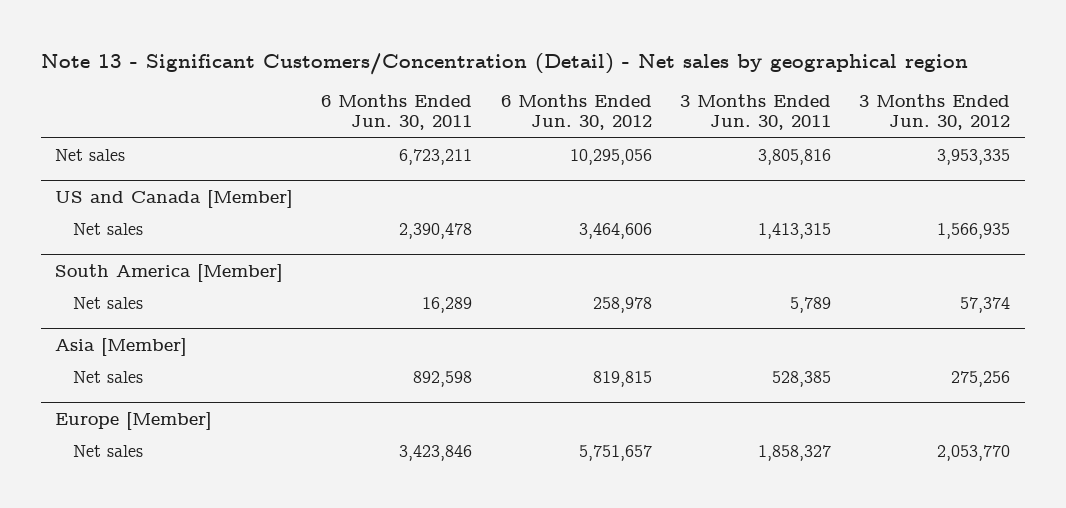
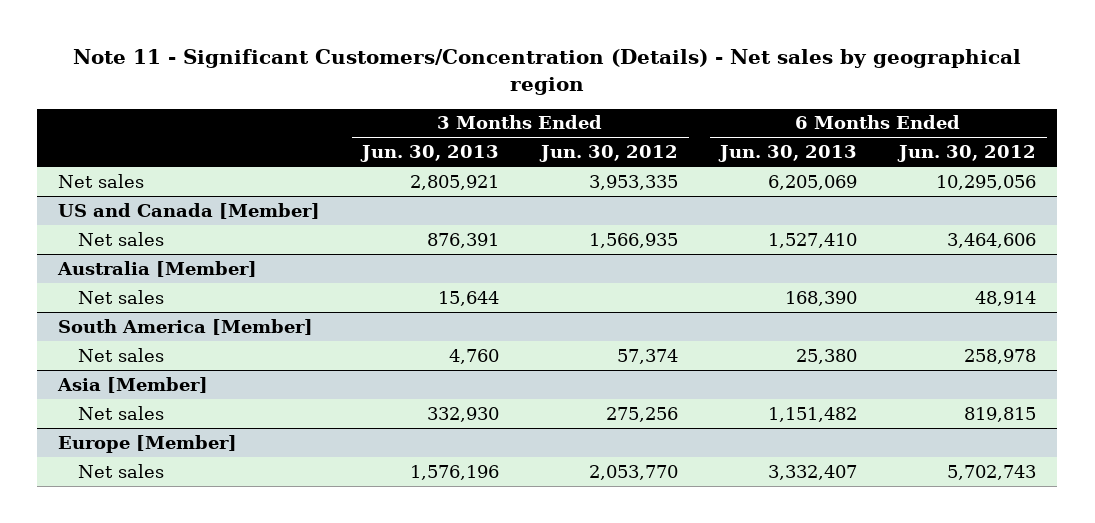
- Note 13 - Significant Customers/Concentration (Detail) - Net sales by geographical region
+ Note 11 - Significant Customers/Concentration (Details) - Net sales by geographical region
- | 6 Months Ended Jun. 30, 2011 | 6 Months Ended Jun. 30, 2012 | 3 Months Ended Jun. 30, 2011 | 3 Months Ended Jun. 30, 2012
+ | 3 Months Ended Jun. 30, 2013 | 3 Months Ended Jun. 30, 2012 | 6 Months Ended Jun. 30, 2013 | 6 Months Ended Jun. 30, 2012
+ Australia [Member]
+ Net sales | 15,644 | | 168,390 | 48,914
@ Europe [Member]
- Net sales | 3,423,846 | 5,751,657 | 1,858,327 | 2,053,770
+ Net sales | 1,576,196 | 2,053,770 | 3,332,407 | 5,702,743

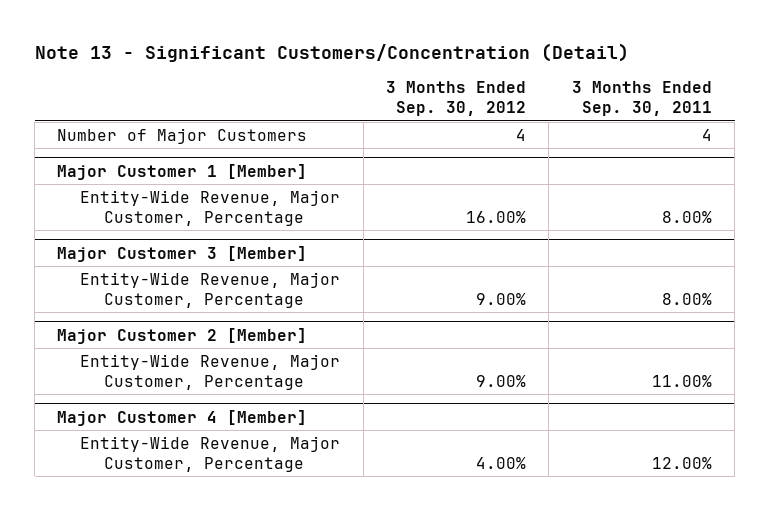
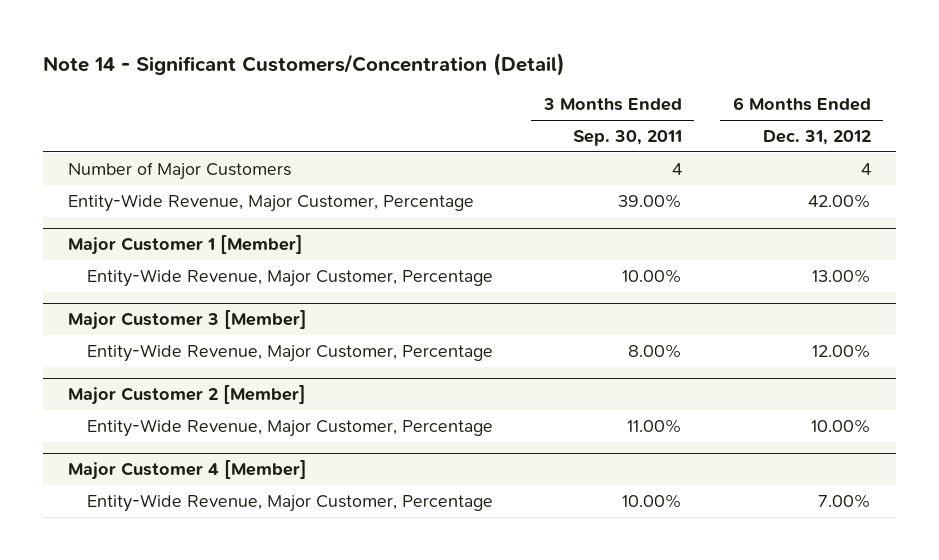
- Note 13 - Significant Customers/Concentration (Detail)
+ Note 14 - Significant Customers/Concentration (Detail)
- | 3 Months Ended Sep. 30, 2012 | 3 Months Ended Sep. 30, 2011
+ | 3 Months Ended Sep. 30, 2011 | 6 Months Ended Dec. 31, 2012
+ Entity-Wide Revenue, Major Customer, Percentage | 39.00% | 42.00%
@ Major Customer 1 [Member]
- Entity-Wide Revenue, Major Customer, Percentage | 16.00% | 8.00%
+ Entity-Wide Revenue, Major Customer, Percentage | 10.00% | 13.00%
@ Major Customer 4 [Member]
- Entity-Wide Revenue, Major Customer, Percentage | 4.00% | 12.00%
+ Entity-Wide Revenue, Major Customer, Percentage | 10.00% | 7.00%

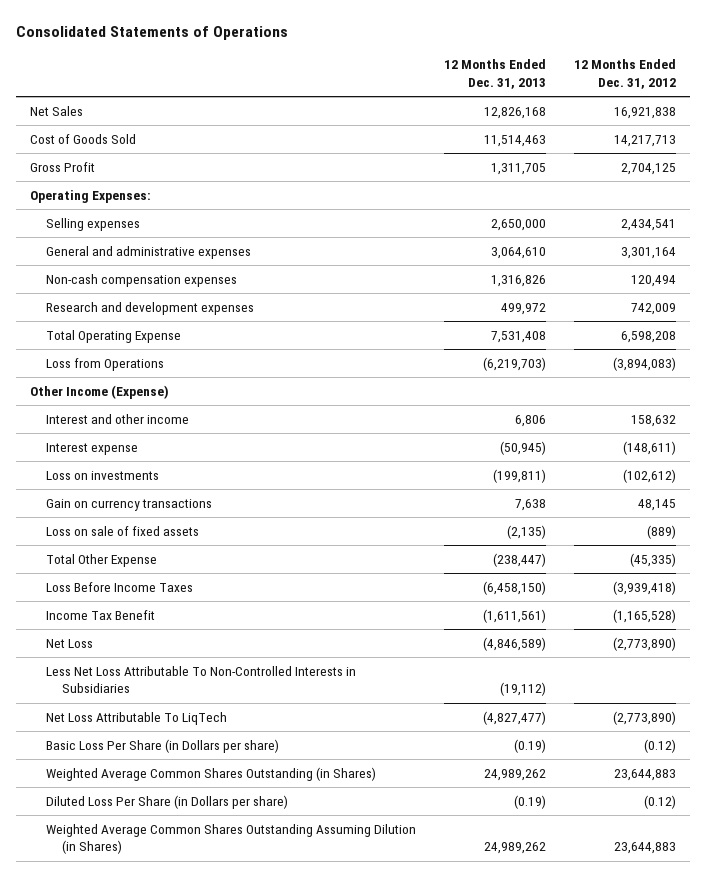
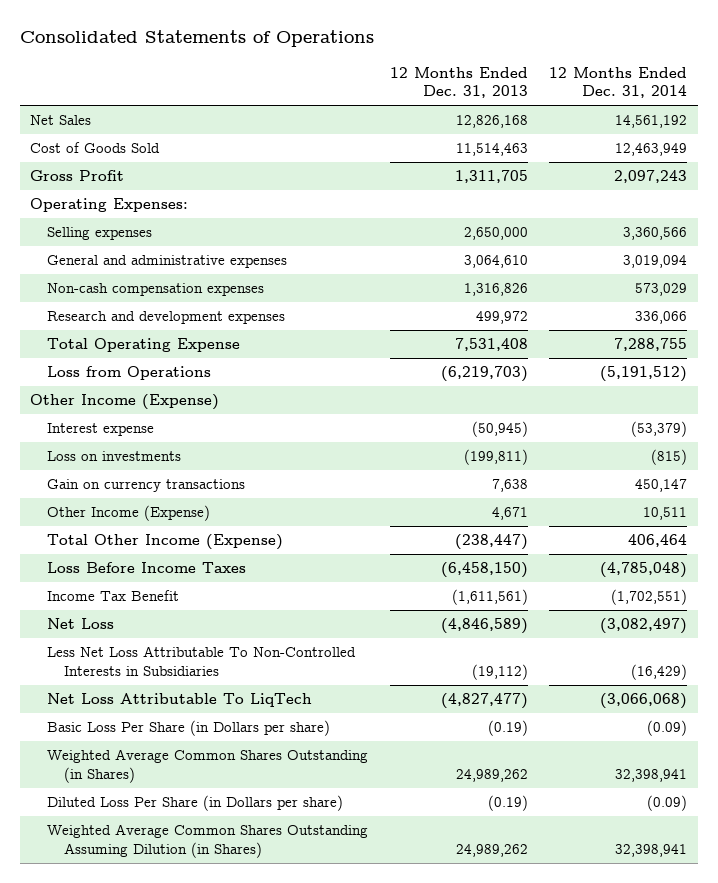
- | 12 Months Ended Dec. 31, 2013 | 12 Months Ended Dec. 31, 2012
+ | 12 Months Ended Dec. 31, 2013 | 12 Months Ended Dec. 31, 2014
- Interest and other income | 6,806 | 158,632
- Loss on sale of fixed assets | (2,135) | (889)
- Total Other Expense | (238,447) | (45,335)
+ Other Income (Expense) | 4,671 | 10,511
+ Total Other Income (Expense) | (238,447) | 406,464

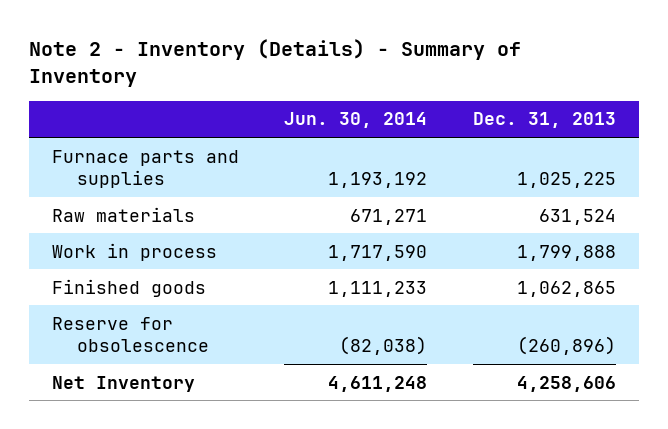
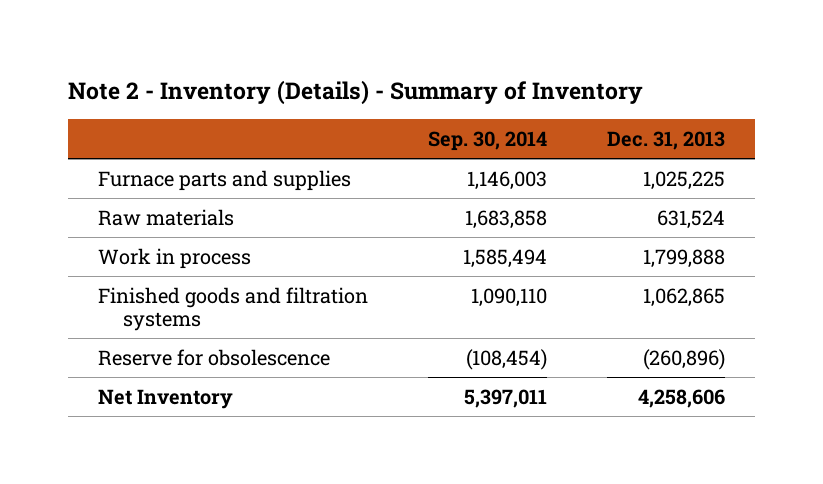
- | Jun. 30, 2014 | Dec. 31, 2013
+ | Sep. 30, 2014 | Dec. 31, 2013
- Finished goods | 1,111,233 | 1,062,865
+ Finished goods and filtration systems | 1,090,110 | 1,062,865

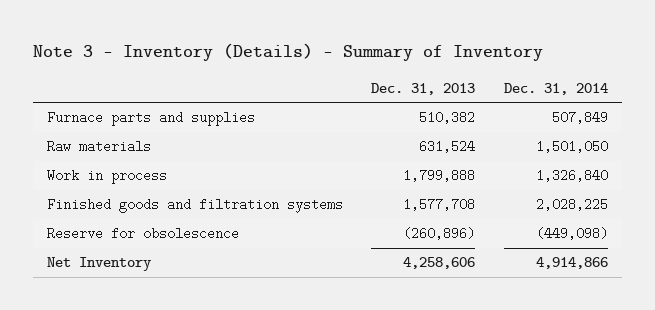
- Note 2 - Inventory (Details) - Summary of Inventory
+ Note 3 - Inventory (Details) - Summary of Inventory
- | Sep. 30, 2014 | Dec. 31, 2013
+ | Dec. 31, 2013 | Dec. 31, 2014
- Furnace parts and supplies | 1,146,003 | 1,025,225
+ Furnace parts and supplies | 510,382 | 507,849
- Finished goods and filtration systems | 1,090,110 | 1,062,865
+ Finished goods and filtration systems | 1,577,708 | 2,028,225

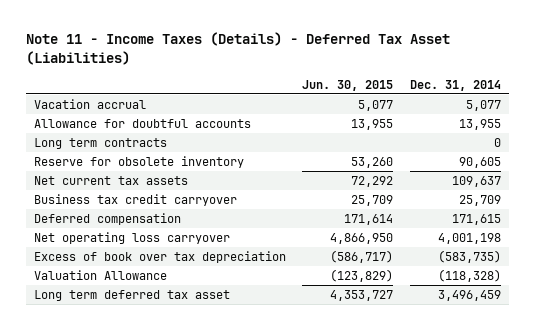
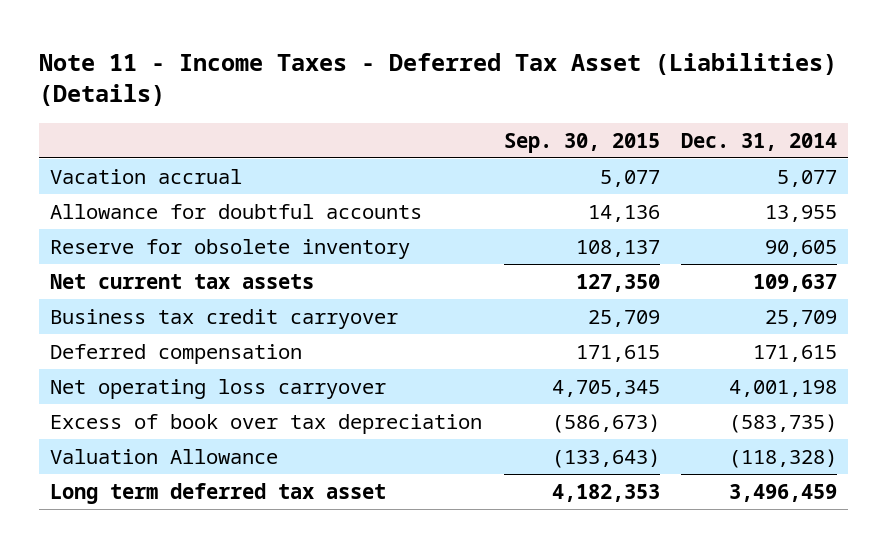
- Note 11 - Income Taxes (Details) - Deferred Tax Asset (Liabilities)
+ Note 11 - Income Taxes - Deferred Tax Asset (Liabilities) (Details)
- | Jun. 30, 2015 | Dec. 31, 2014
+ | Sep. 30, 2015 | Dec. 31, 2014
- Long term contracts | | 0

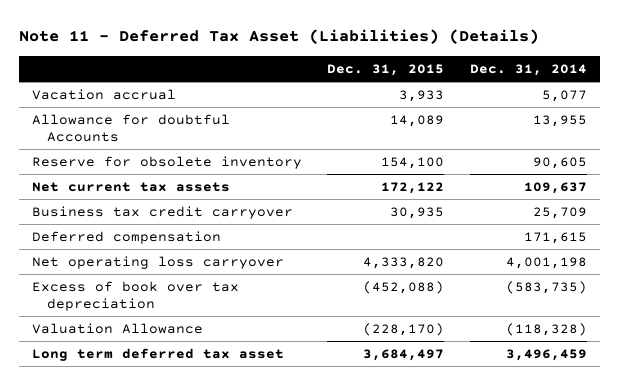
- Note 11 - Income Taxes - Deferred Tax Asset (Liabilities) (Details)
+ Note 11 - Deferred Tax Asset (Liabilities) (Details)
- | Sep. 30, 2015 | Dec. 31, 2014
+ | Dec. 31, 2015 | Dec. 31, 2014
- Allowance for doubtful accounts | 14,136 | 13,955
+ Allowance for doubtful Accounts | 14,089 | 13,955

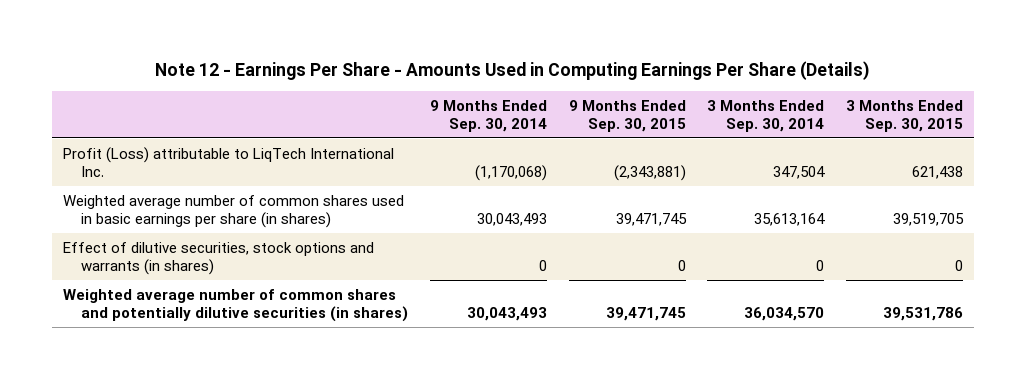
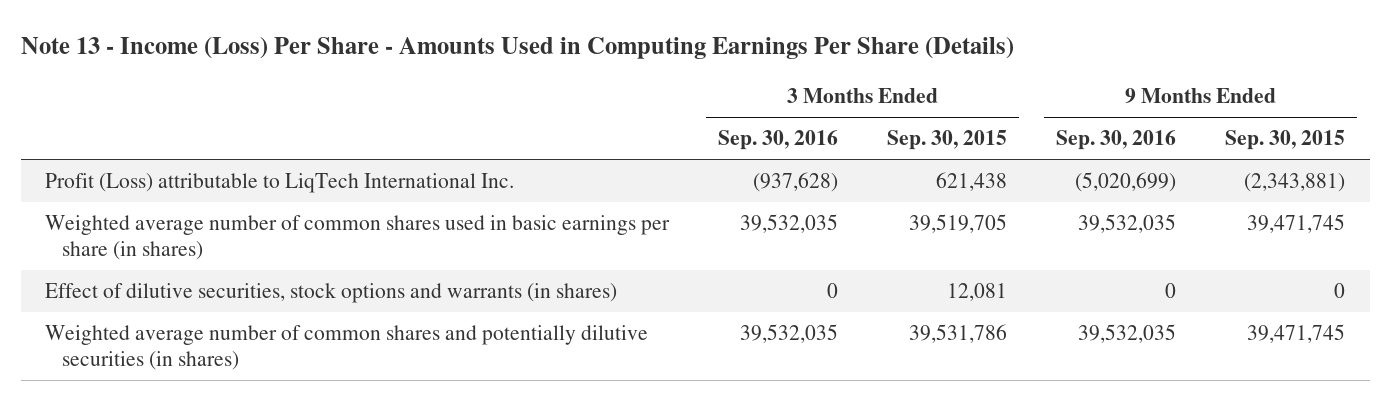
- Note 12 - Earnings Per Share - Amounts Used in Computing Earnings Per Share (Details)
+ Note 13 - Income (Loss) Per Share - Amounts Used in Computing Earnings Per Share (Details)
- | 9 Months Ended Sep. 30, 2014 | 9 Months Ended Sep. 30, 2015 | 3 Months Ended Sep. 30, 2014 | 3 Months Ended Sep. 30, 2015
+ | 3 Months Ended Sep. 30, 2016 | 3 Months Ended Sep. 30, 2015 | 9 Months Ended Sep. 30, 2016 | 9 Months Ended Sep. 30, 2015
- Effect of dilutive securities, stock options and warrants (in shares) | 0 | 0 | 0 | 0
+ Effect of dilutive securities, stock options and warrants (in shares) | 0 | 12,081 | 0 | 0

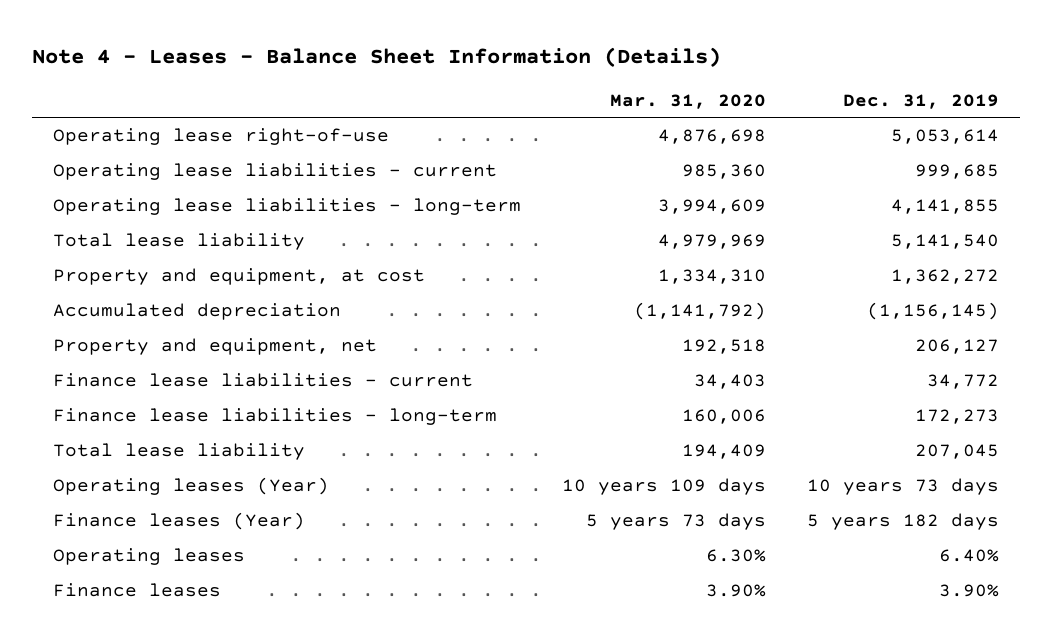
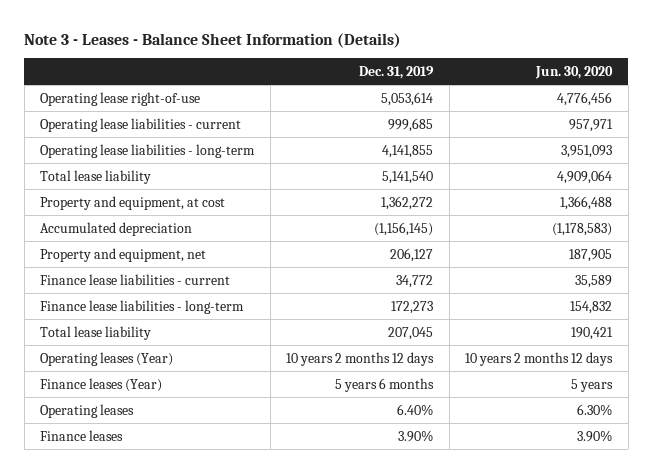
- Note 4 - Leases - Balance Sheet Information (Details)
+ Note 3 - Leases - Balance Sheet Information (Details)
- | Mar. 31, 2020 | Dec. 31, 2019
+ | Dec. 31, 2019 | Jun. 30, 2020
- Operating leases (Year) | 10 years 109 days | 10 years 73 days
- Finance leases (Year) | 5 years 73 days | 5 years 182 days
+ Operating leases (Year) | 10 years 2 months 12 days | 10 years 2 months 12 days
+ Finance leases (Year) | 5 years 6 months | 5 years

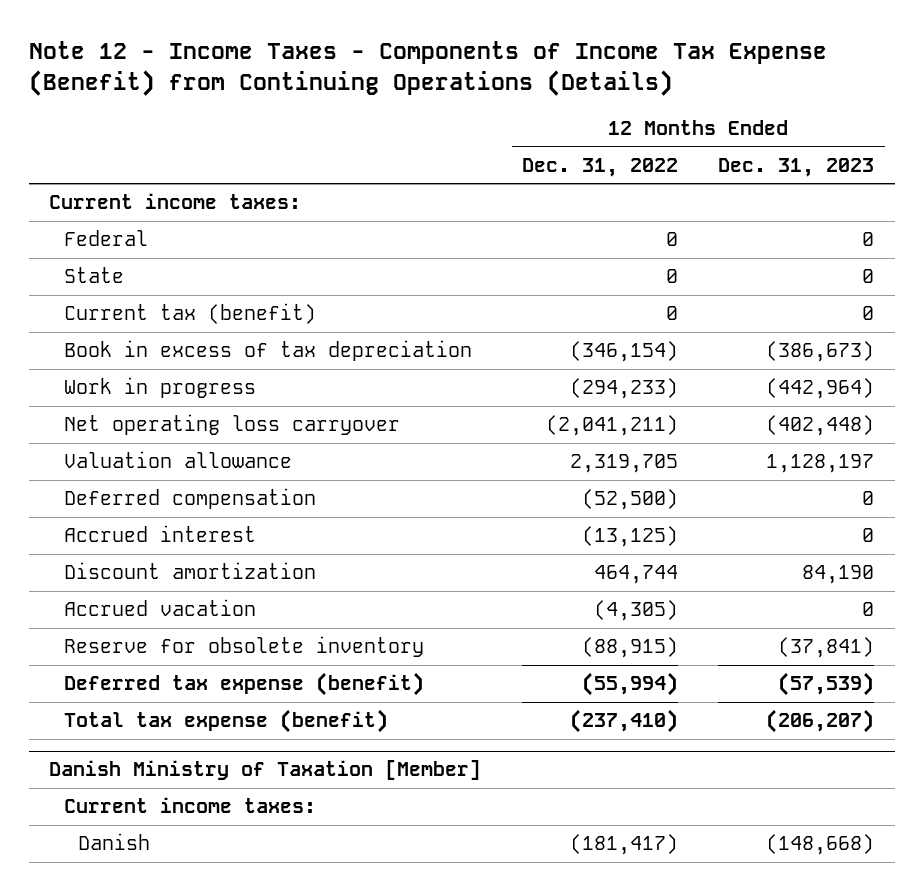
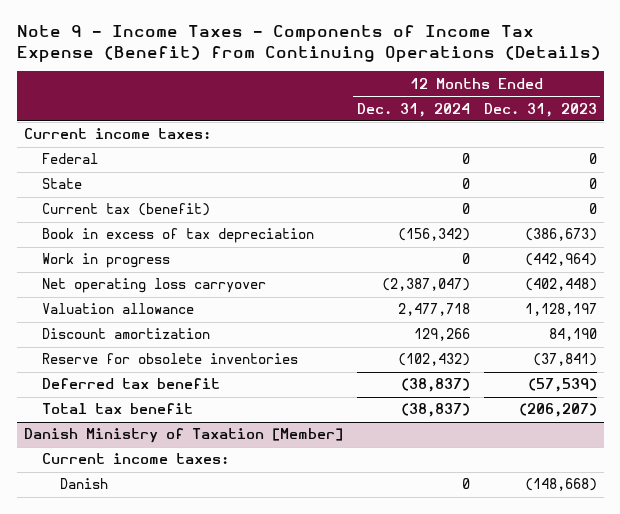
- Note 12 - Income Taxes - Components of Income Tax Expense (Benefit) from Continuing Operations (Details)
+ Note 9 - Income Taxes - Components of Income Tax Expense (Benefit) from Continuing Operations (Details)
- | 12 Months Ended Dec. 31, 2022 | 12 Months Ended Dec. 31, 2023
+ | 12 Months Ended Dec. 31, 2024 | 12 Months Ended Dec. 31, 2023
- Deferred compensation | (52,500) | 0
- Accrued interest | (13,125) | 0
- Accrued vacation | (4,305) | 0
- Reserve for obsolete inventory | (88,915) | (37,841)
- Deferred tax expense (benefit) | (55,994) | (57,539)
- Total tax expense (benefit) | (237,410) | (206,207)
+ Reserve for obsolete inventories | (102,432) | (37,841)
+ Deferred tax benefit | (38,837) | (57,539)
+ Total tax benefit | (38,837) | (206,207)

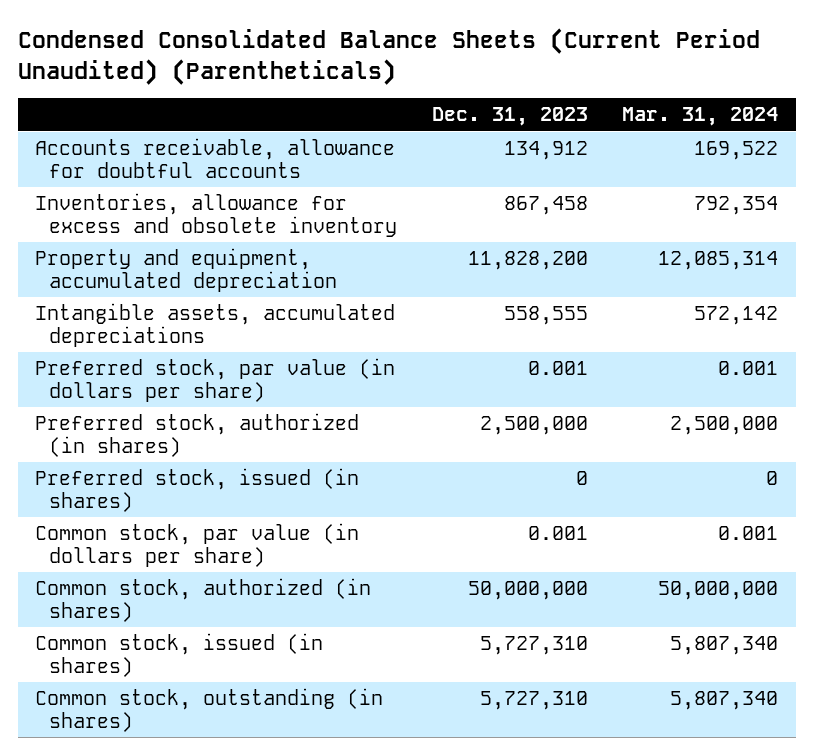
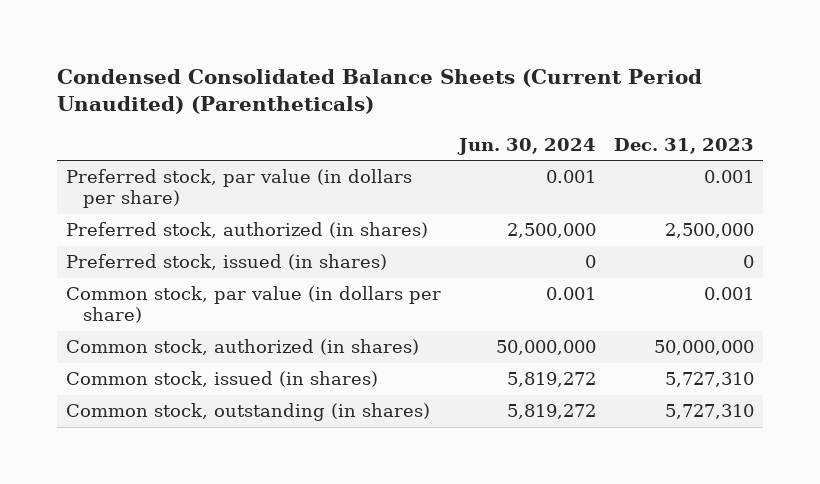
- | Dec. 31, 2023 | Mar. 31, 2024
+ | Jun. 30, 2024 | Dec. 31, 2023
- Accounts receivable, allowance for doubtful accounts | 134,912 | 169,522
- Inventories, allowance for excess and obsolete inventory | 867,458 | 792,354
- Property and equipment, accumulated depreciation | 11,828,200 | 12,085,314
- Intangible assets, accumulated depreciations | 558,555 | 572,142

